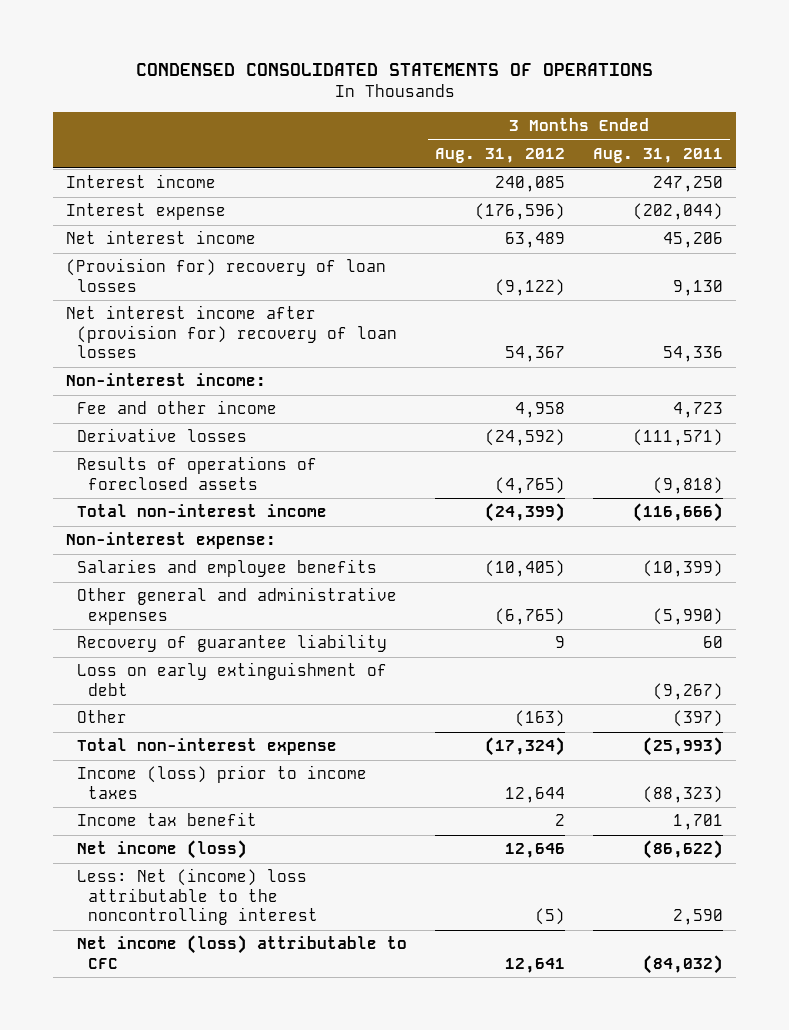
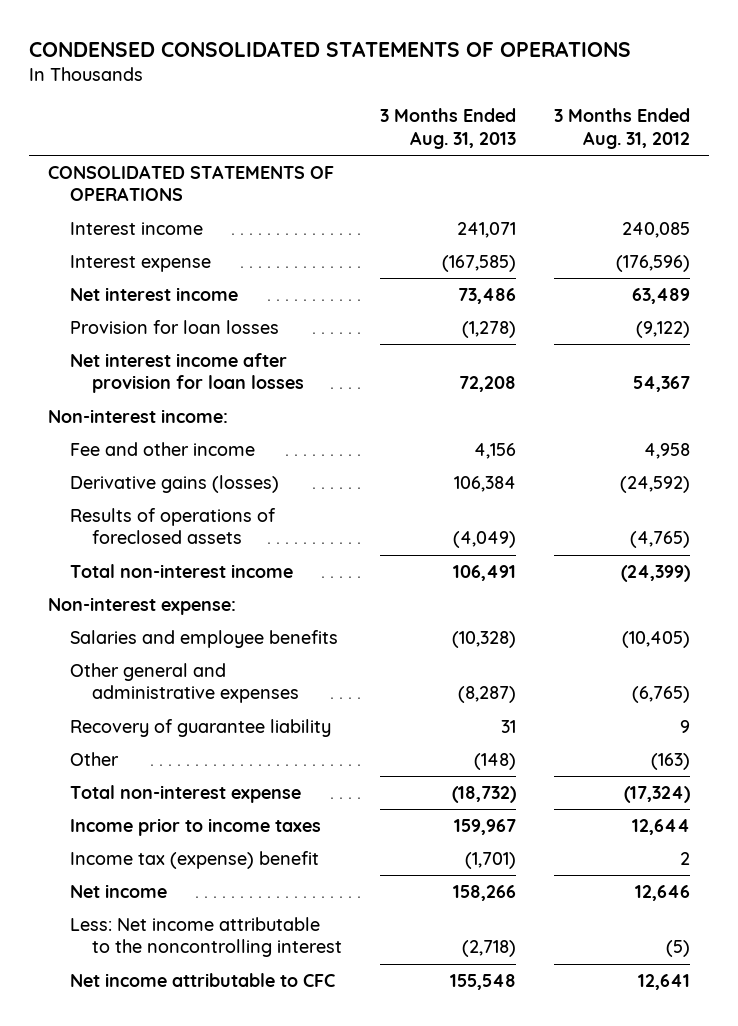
- | 3 Months Ended Aug. 31, 2012 | 3 Months Ended Aug. 31, 2011
+ | 3 Months Ended Aug. 31, 2013 | 3 Months Ended Aug. 31, 2012
+ CONSOLIDATED STATEMENTS OF OPERATIONS
- (Provision for) recovery of loan losses | (9,122) | 9,130
- Net interest income after (provision for) recovery of loan losses | 54,367 | 54,336
+ Provision for loan losses | (1,278) | (9,122)
+ Net interest income after provision for loan losses | 72,208 | 54,367
- Derivative losses | (24,592) | (111,571)
+ Derivative gains (losses) | 106,384 | (24,592)
- Loss on early extinguishment of debt | | (9,267)
- Income (loss) prior to income taxes | 12,644 | (88,323)
- Income tax benefit | 2 | 1,701
- Net income (loss) | 12,646 | (86,622)
- Less: Net (income) loss attributable to the noncontrolling interest | (5) | 2,590
- Net income (loss) attributable to CFC | 12,641 | (84,032)
+ Income prior to income taxes | 159,967 | 12,644
+ Income tax (expense) benefit | (1,701) | 2
+ Net income | 158,266 | 12,646
+ Less: Net income attributable to the noncontrolling interest | (2,718) | (5)
+ Net income attributable to CFC | 155,548 | 12,641

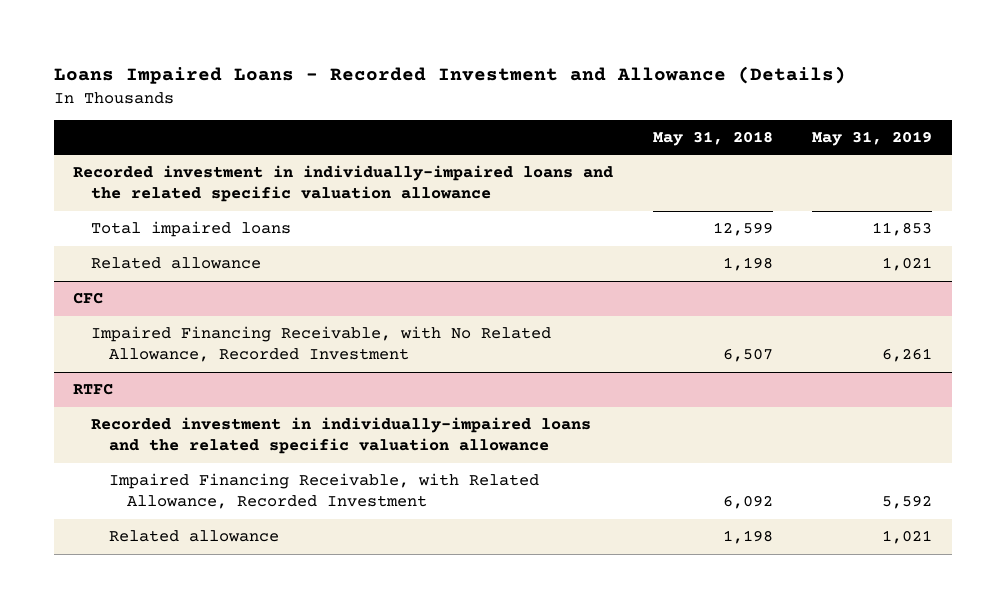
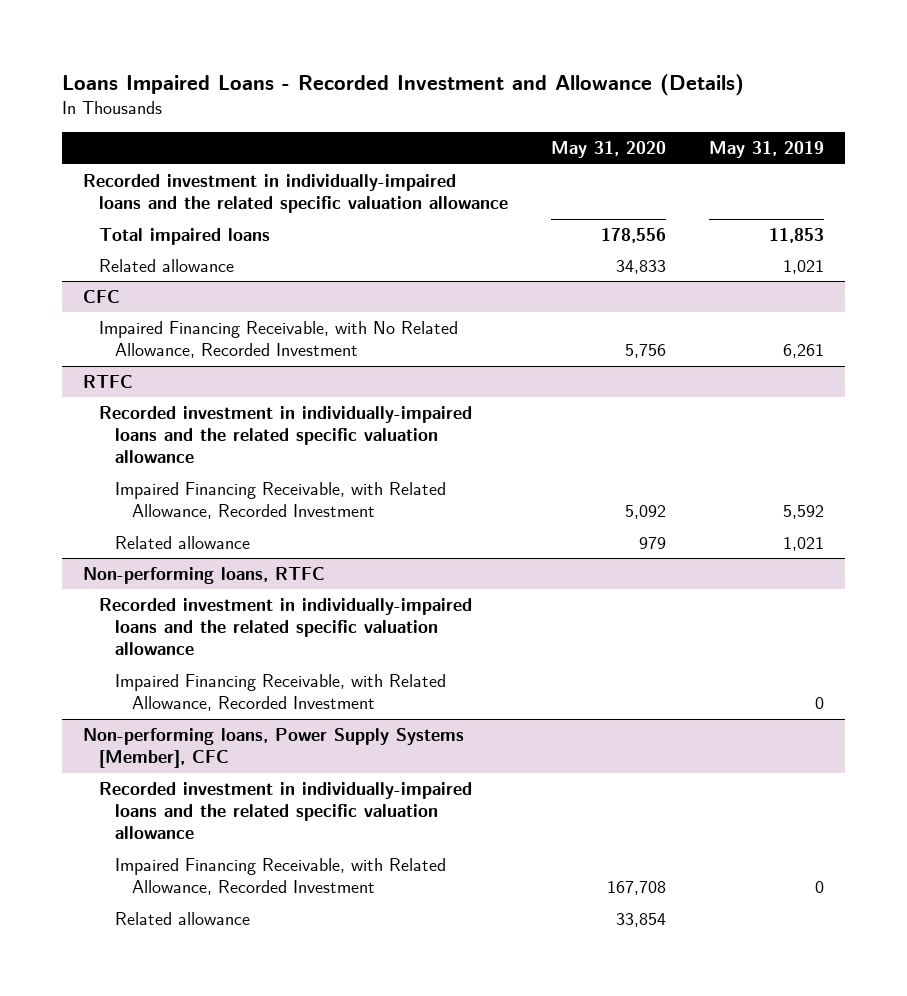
- | May 31, 2018 | May 31, 2019
+ | May 31, 2020 | May 31, 2019
+ Non-performing loans, RTFC
+ Recorded investment in individually-impaired loans and the related specific valuation allowance
+ Impaired Financing Receivable, with Related Allowance, Recorded Investment | | 0
+ Non-performing loans, Power Supply Systems [Member], CFC
+ Recorded investment in individually-impaired loans and the related specific valuation allowance
+ Impaired Financing Receivable, with Related Allowance, Recorded Investment | 167,708 | 0
+ Related allowance | 33,854 |

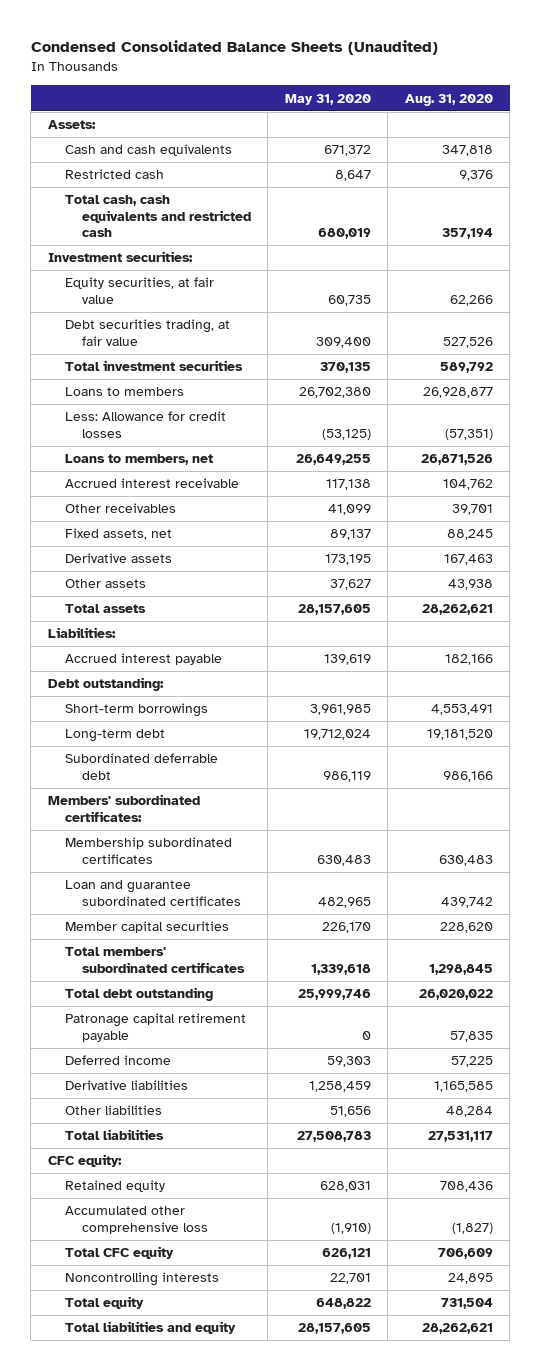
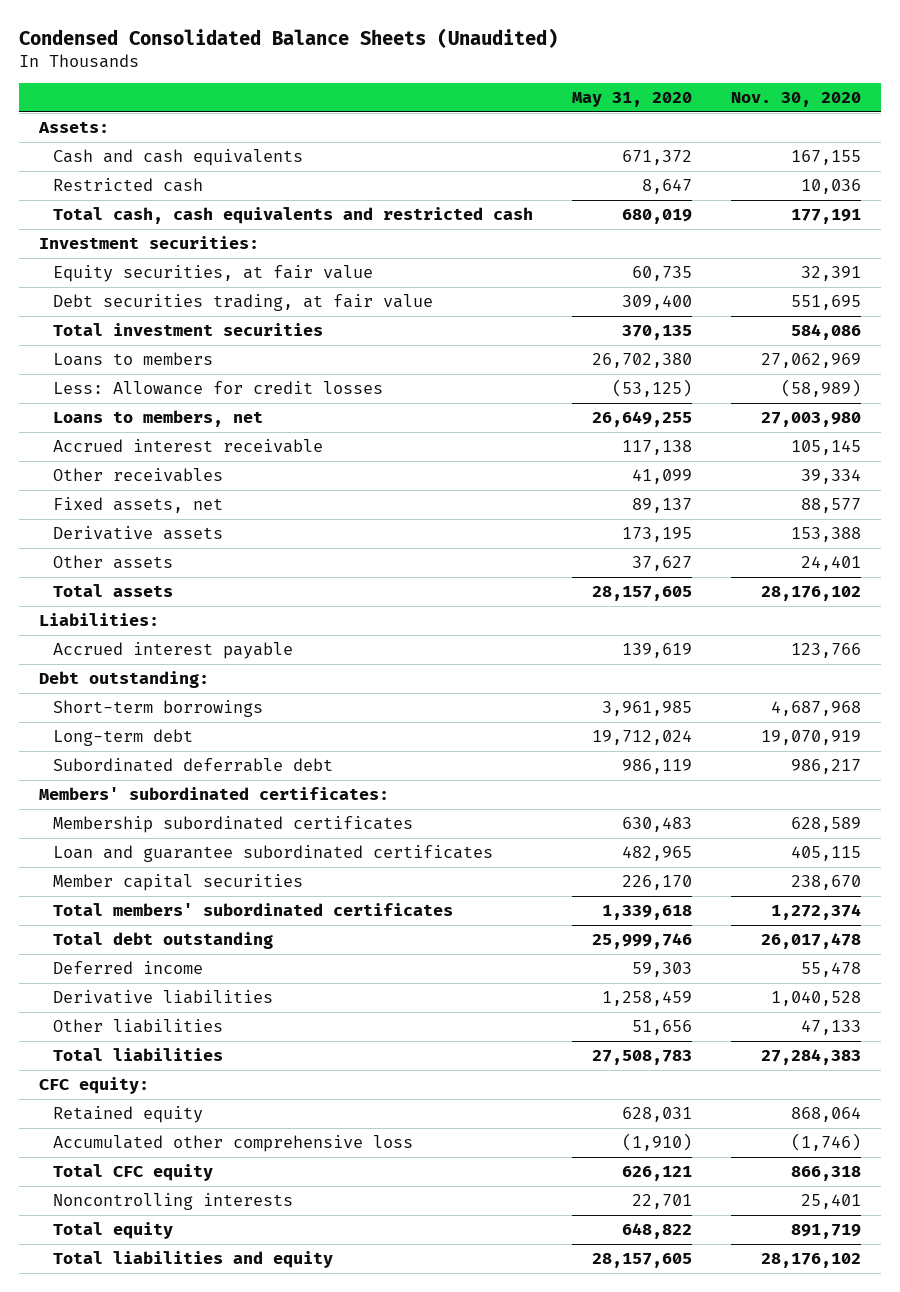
- | May 31, 2020 | Aug. 31, 2020
+ | May 31, 2020 | Nov. 30, 2020
- Patronage capital retirement payable | 0 | 57,835

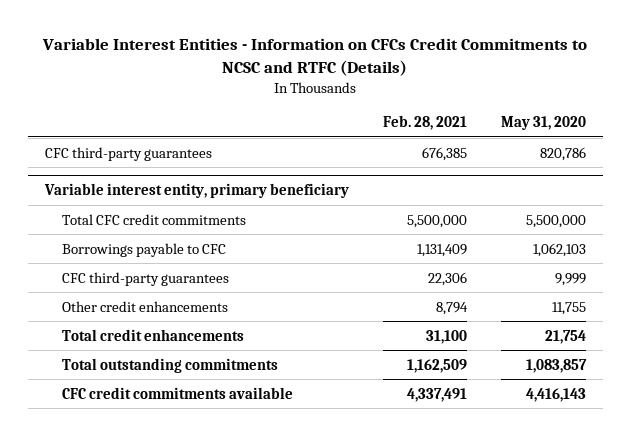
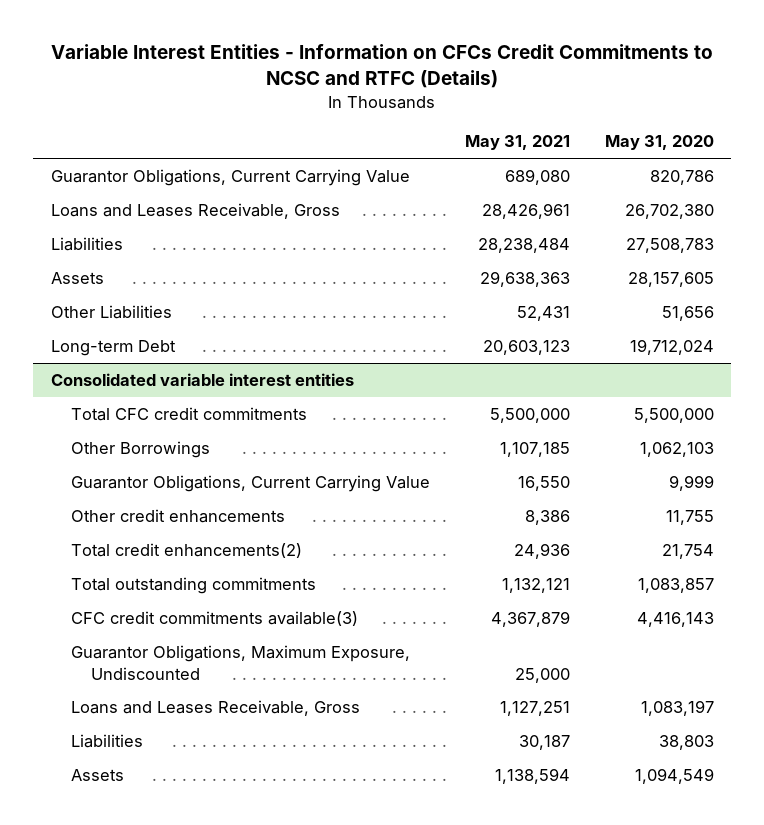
- | Feb. 28, 2021 | May 31, 2020
+ | May 31, 2021 | May 31, 2020
- CFC third-party guarantees | 676,385 | 820,786
- Variable interest entity, primary beneficiary
+ Guarantor Obligations, Current Carrying Value | 689,080 | 820,786
+ Loans and Leases Receivable, Gross | 28,426,961 | 26,702,380
+ Liabilities | 28,238,484 | 27,508,783
+ Assets | 29,638,363 | 28,157,605
+ Other Liabilities | 52,431 | 51,656
+ Long-term Debt | 20,603,123 | 19,712,024
+ Consolidated variable interest entities
- Borrowings payable to CFC | 1,131,409 | 1,062,103
- CFC third-party guarantees | 22,306 | 9,999
+ Other Borrowings | 1,107,185 | 1,062,103
+ Guarantor Obligations, Current Carrying Value | 16,550 | 9,999
- Total credit enhancements | 31,100 | 21,754
+ Total credit enhancements(2) | 24,936 | 21,754
- CFC credit commitments available | 4,337,491 | 4,416,143
+ CFC credit commitments available(3) | 4,367,879 | 4,416,143
+ Guarantor Obligations, Maximum Exposure, Undiscounted | 25,000 |
+ Loans and Leases Receivable, Gross | 1,127,251 | 1,083,197
+ Liabilities | 30,187 | 38,803
+ Assets | 1,138,594 | 1,094,549

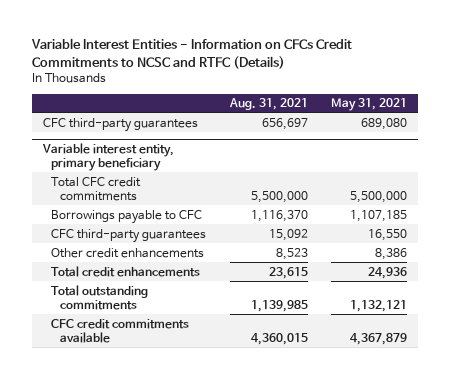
- | May 31, 2021 | May 31, 2020
+ | Aug. 31, 2021 | May 31, 2021
- Guarantor Obligations, Current Carrying Value | 689,080 | 820,786
- Loans and Leases Receivable, Gross | 28,426,961 | 26,702,380
- Liabilities | 28,238,484 | 27,508,783
- Assets | 29,638,363 | 28,157,605
- Other Liabilities | 52,431 | 51,656
- Long-term Debt | 20,603,123 | 19,712,024
- Consolidated variable interest entities
+ CFC third-party guarantees | 656,697 | 689,080
+ Variable interest entity, primary beneficiary
- Other Borrowings | 1,107,185 | 1,062,103
- Guarantor Obligations, Current Carrying Value | 16,550 | 9,999
+ Borrowings payable to CFC | 1,116,370 | 1,107,185
+ CFC third-party guarantees | 15,092 | 16,550
- Total credit enhancements(2) | 24,936 | 21,754
+ Total credit enhancements | 23,615 | 24,936
- CFC credit commitments available(3) | 4,367,879 | 4,416,143
- Guarantor Obligations, Maximum Exposure, Undiscounted | 25,000 |
- Loans and Leases Receivable, Gross | 1,127,251 | 1,083,197
- Liabilities | 30,187 | 38,803
- Assets | 1,138,594 | 1,094,549
+ CFC credit commitments available | 4,360,015 | 4,367,879

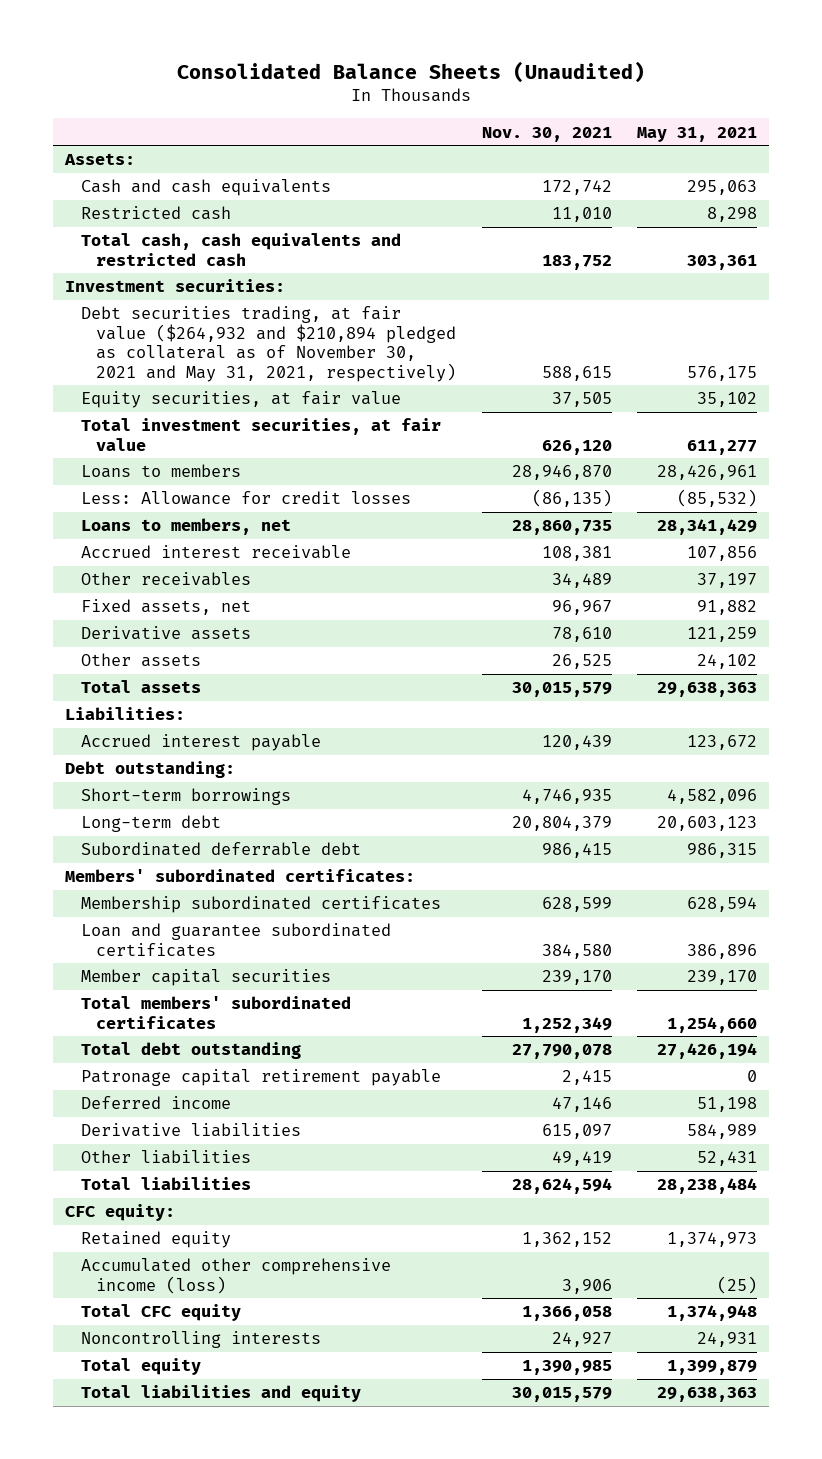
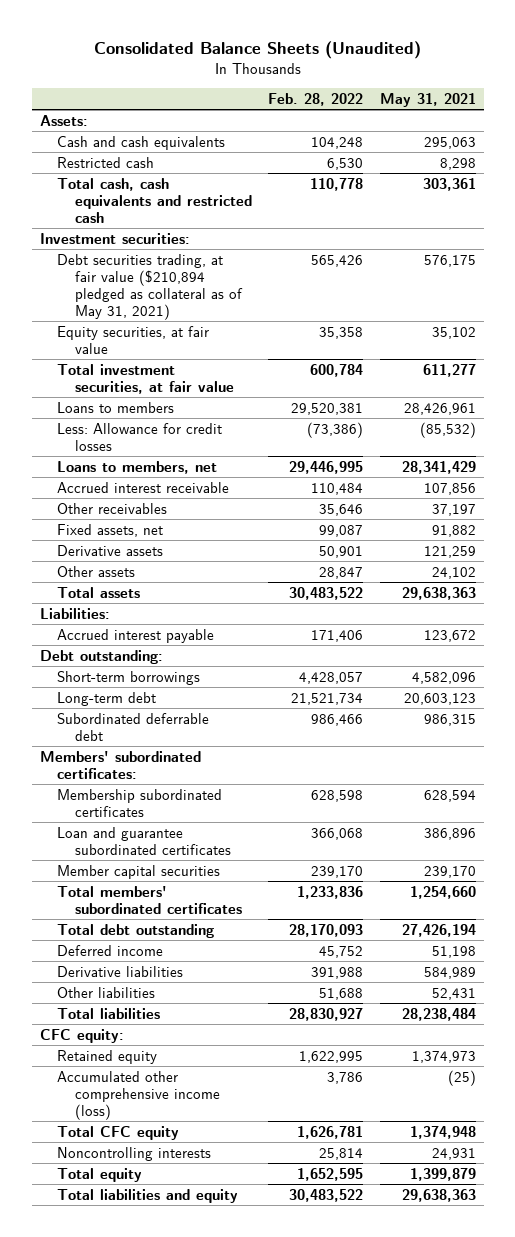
- | Nov. 30, 2021 | May 31, 2021
+ | Feb. 28, 2022 | May 31, 2021
- Debt securities trading, at fair value ($264,932 and $210,894 pledged as collateral as of November 30, 2021 and May 31, 2021, respectively) | 588,615 | 576,175
+ Debt securities trading, at fair value ($210,894 pledged as collateral as of May 31, 2021) | 565,426 | 576,175
- Patronage capital retirement payable | 2,415 | 0

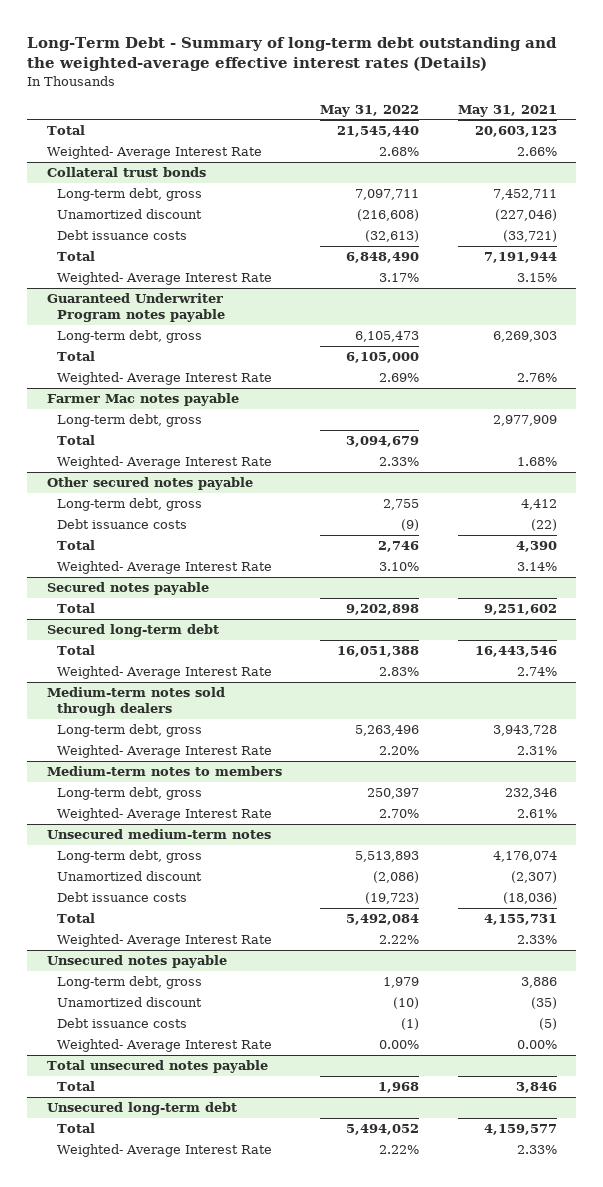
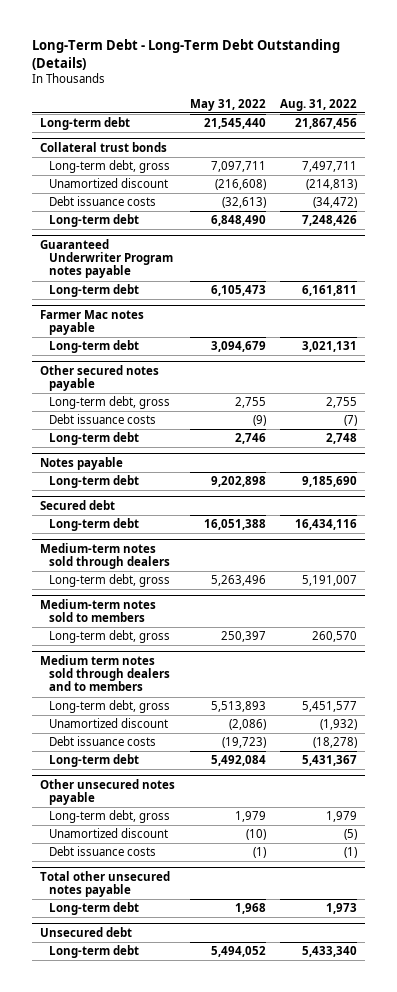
- Long-Term Debt - Summary of long-term debt outstanding and the weighted-average effective interest rates (Details)
+ Long-Term Debt - Long-Term Debt Outstanding (Details)
- | May 31, 2022 | May 31, 2021
+ | May 31, 2022 | Aug. 31, 2022
- Total | 21,545,440 | 20,603,123
- Weighted- Average Interest Rate | 2.68% | 2.66%
+ Long-term debt | 21,545,440 | 21,867,456
@ Collateral trust bonds
- Total | 6,848,490 | 7,191,944
- Weighted- Average Interest Rate | 3.17% | 3.15%
+ Long-term debt | 6,848,490 | 7,248,426
@ Guaranteed Underwriter Program notes payable
- Long-term debt, gross | 6,105,473 | 6,269,303
- Total | 6,105,000 |
- Weighted- Average Interest Rate | 2.69% | 2.76%
+ Long-term debt | 6,105,473 | 6,161,811
@ Farmer Mac notes payable
- Long-term debt, gross | | 2,977,909
- Total | 3,094,679 |
- Weighted- Average Interest Rate | 2.33% | 1.68%
+ Long-term debt | 3,094,679 | 3,021,131
@ Other secured notes payable
- Total | 2,746 | 4,390
- Weighted- Average Interest Rate | 3.10% | 3.14%
- Secured notes payable
- Total | 9,202,898 | 9,251,602
- Secured long-term debt
- Total | 16,051,388 | 16,443,546
- Weighted- Average Interest Rate | 2.83% | 2.74%
@ Other secured notes payable
+ Long-term debt | 2,746 | 2,748
+ Notes payable
+ Long-term debt | 9,202,898 | 9,185,690
+ Secured debt
+ Long-term debt | 16,051,388 | 16,434,116
@ Medium-term notes sold through dealers
- Weighted- Average Interest Rate | 2.20% | 2.31%
- Medium-term notes to members
+ Medium-term notes sold to members
- Weighted- Average Interest Rate | 2.70% | 2.61%
- Unsecured medium-term notes
+ Medium term notes sold through dealers and to members
- Total | 5,492,084 | 4,155,731
- Weighted- Average Interest Rate | 2.22% | 2.33%
- Unsecured notes payable
+ Long-term debt | 5,492,084 | 5,431,367
+ Other unsecured notes payable
- Weighted- Average Interest Rate | 0.00% | 0.00%
- Total unsecured notes payable
- Total | 1,968 | 3,846
- Unsecured long-term debt
- Total | 5,494,052 | 4,159,577
- Weighted- Average Interest Rate | 2.22% | 2.33%
+ Total other unsecured notes payable
+ Long-term debt | 1,968 | 1,973
+ Unsecured debt
+ Long-term debt | 5,494,052 | 5,433,340

